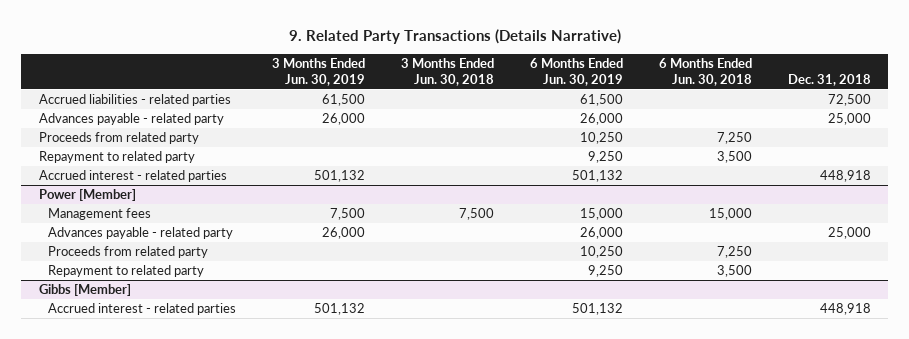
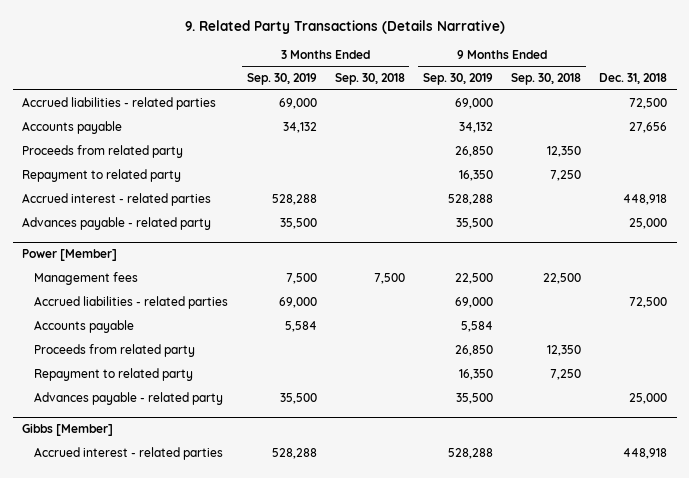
- | 3 Months Ended Jun. 30, 2019 | 3 Months Ended Jun. 30, 2018 | 6 Months Ended Jun. 30, 2019 | 6 Months Ended Jun. 30, 2018 | Dec. 31, 2018
+ | 3 Months Ended Sep. 30, 2019 | 3 Months Ended Sep. 30, 2018 | 9 Months Ended Sep. 30, 2019 | 9 Months Ended Sep. 30, 2018 | Dec. 31, 2018
+ Accounts payable | 34,132 | | 34,132 | | 27,656
moved down: Advances payable - related party | 35,500 | | 35,500 | | 25,000
@ Power [Member]
+ Accrued liabilities - related parties | 69,000 | | 69,000 | | 72,500
+ Accounts payable | 5,584 | | 5,584 | |
moved down: Advances payable - related party | 35,500 | | 35,500 | | 25,000

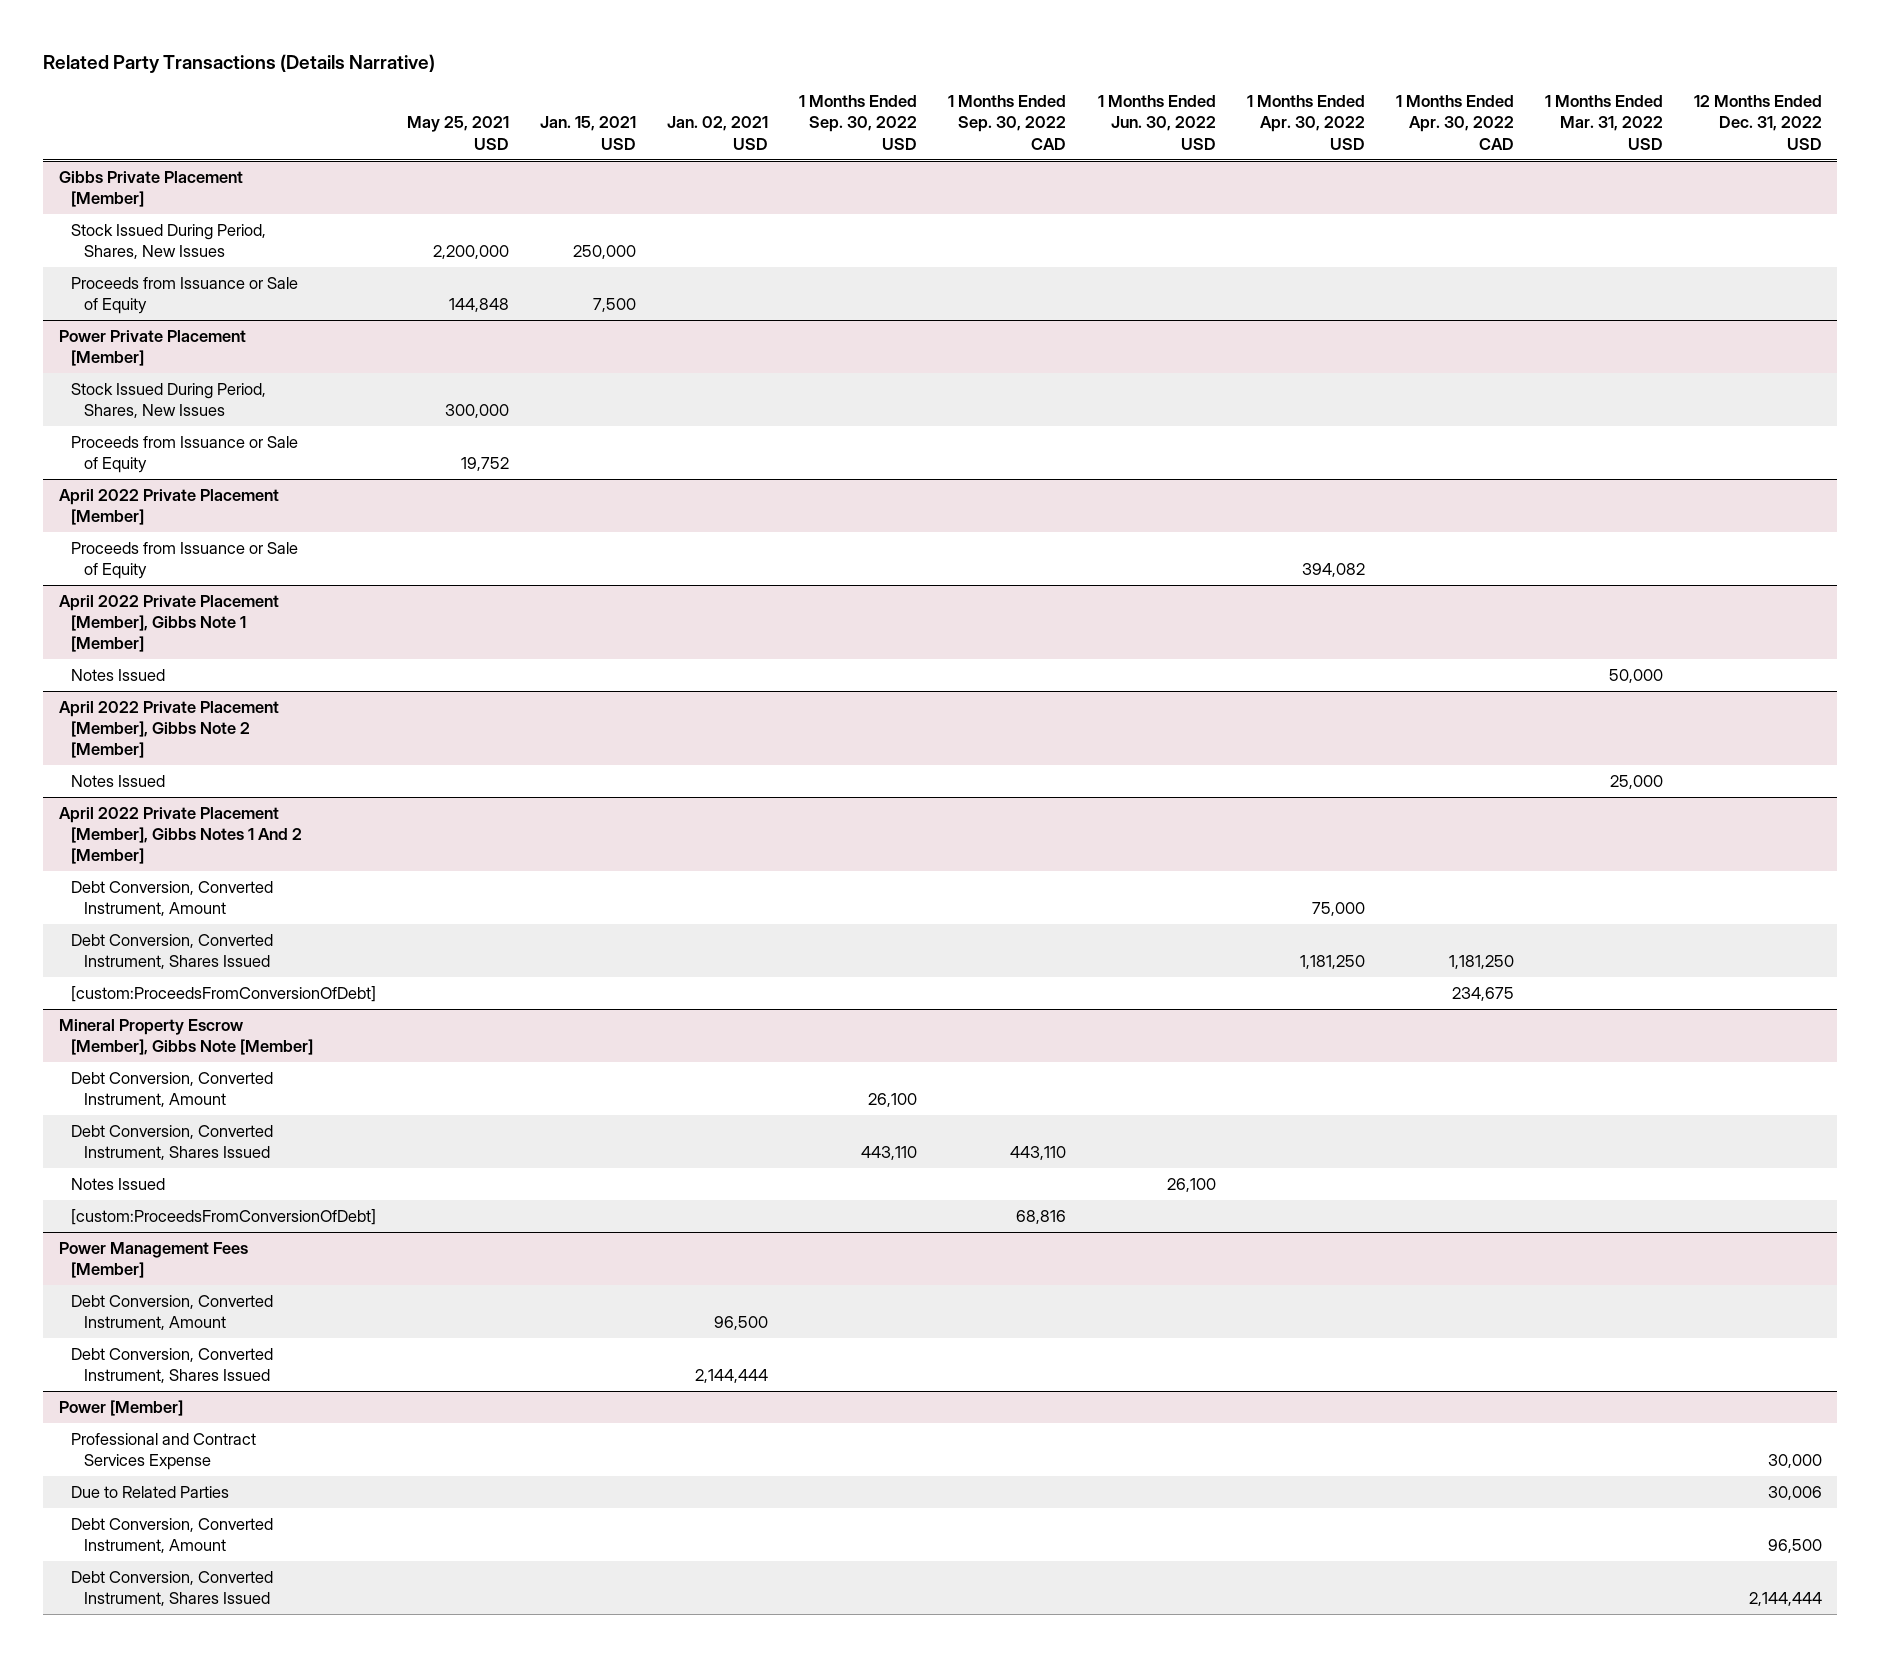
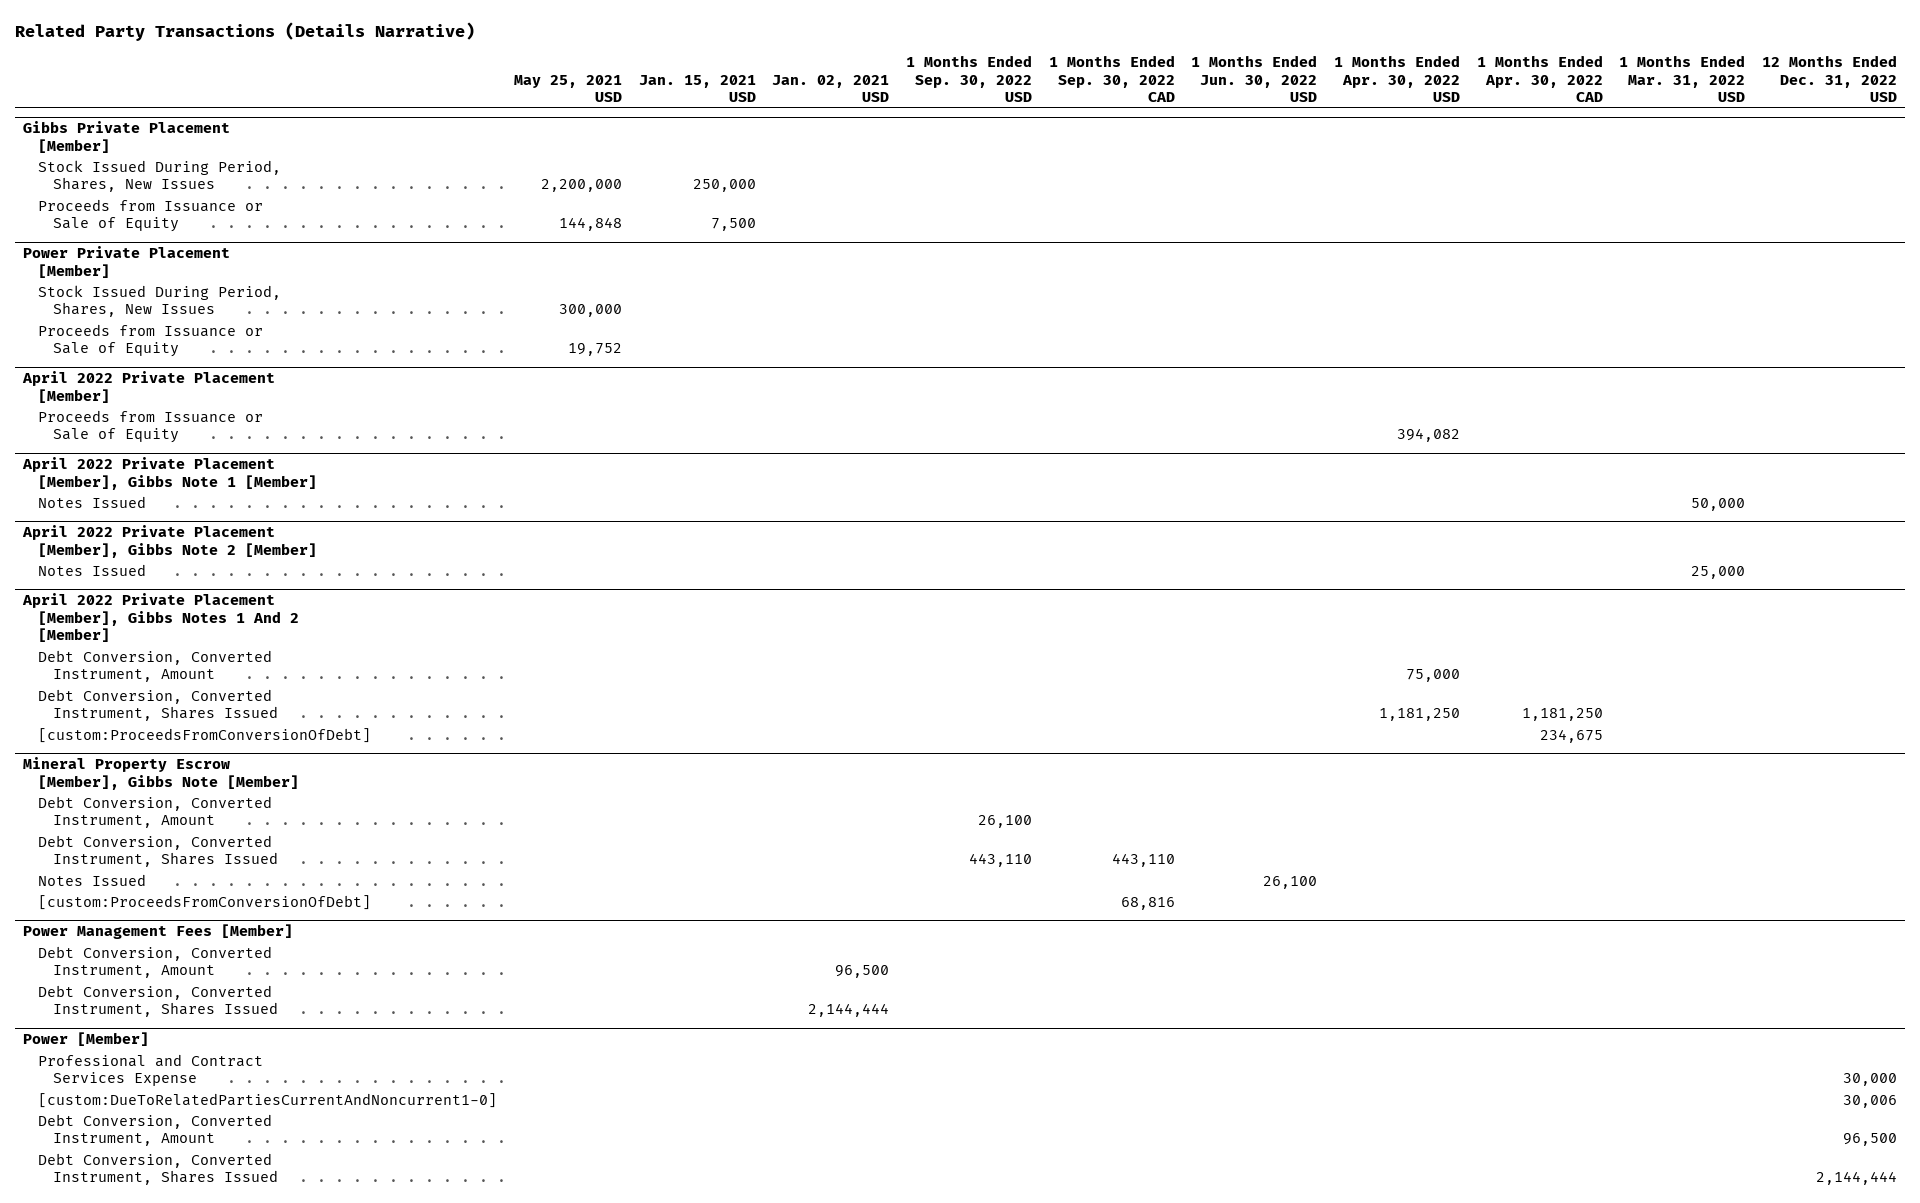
@ Power [Member]
- Due to Related Parties | | | | | | | | | | 30,006
+ [custom:DueToRelatedPartiesCurrentAndNoncurrent1-0] | | | | | | | | | | 30,006

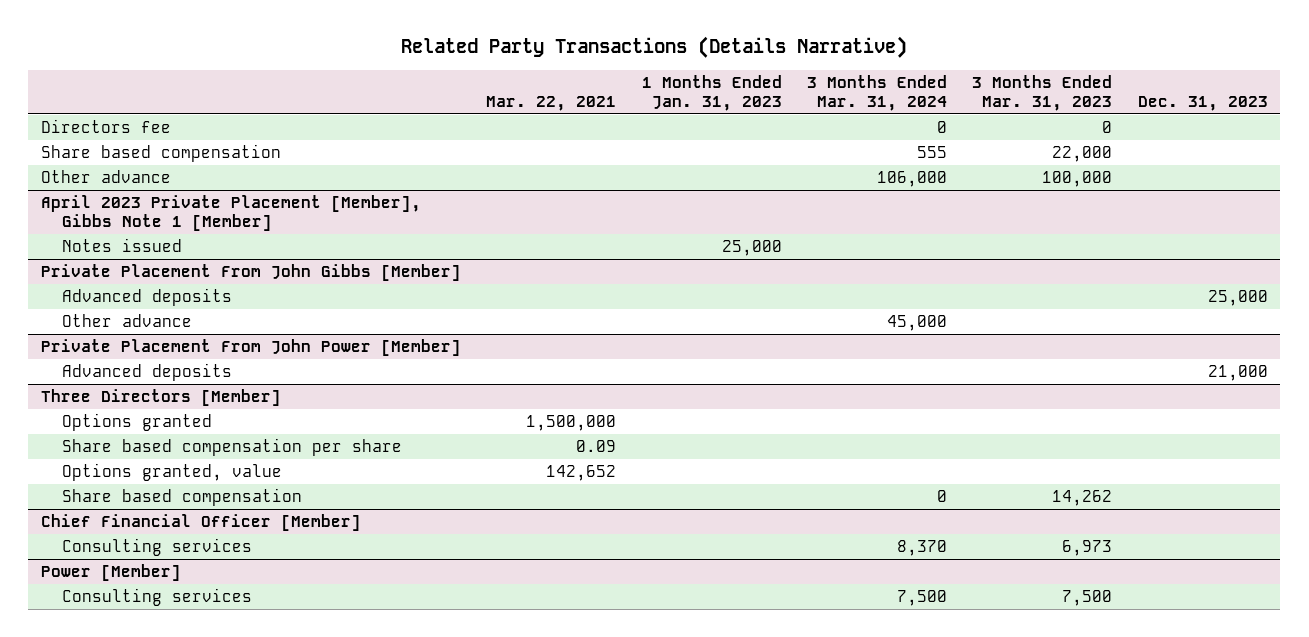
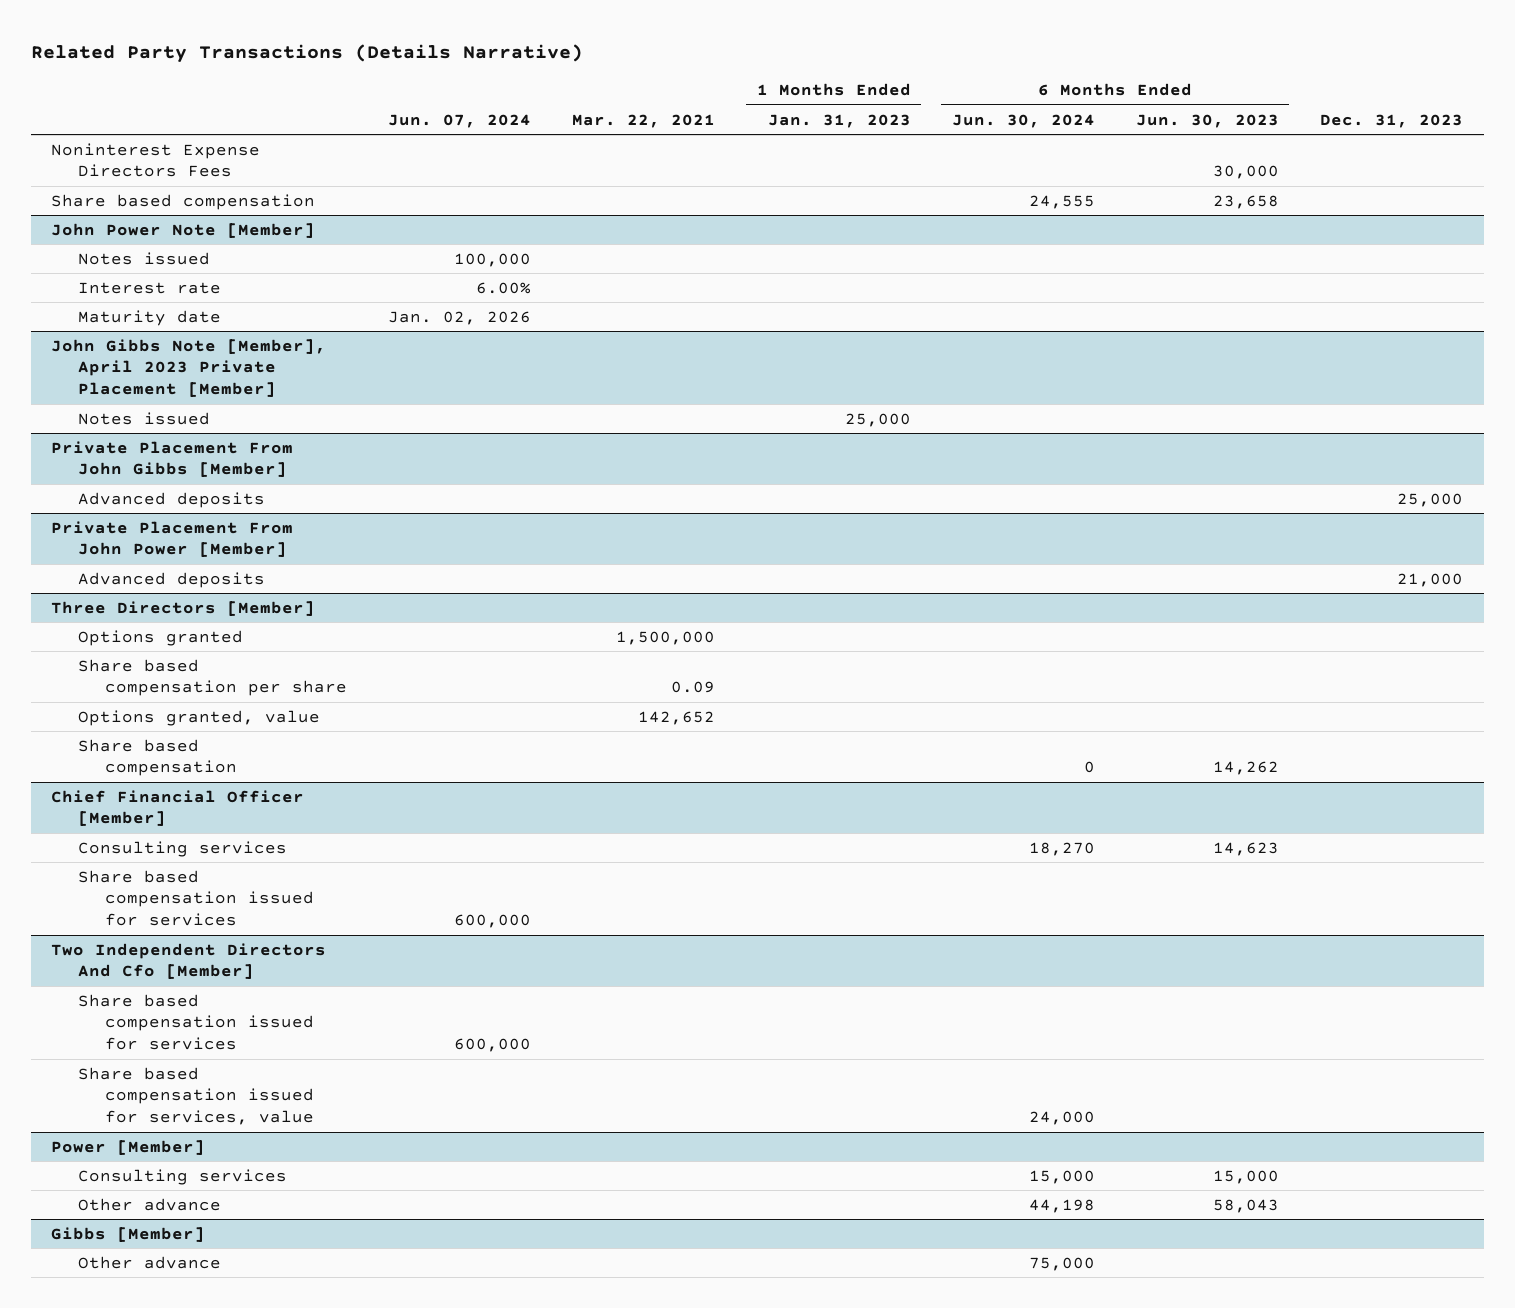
- | Mar. 22, 2021 | 1 Months Ended Jan. 31, 2023 | 3 Months Ended Mar. 31, 2024 | 3 Months Ended Mar. 31, 2023 | Dec. 31, 2023
+ | Jun. 07, 2024 | Mar. 22, 2021 | 1 Months Ended Jan. 31, 2023 | 6 Months Ended Jun. 30, 2024 | 6 Months Ended Jun. 30, 2023 | Dec. 31, 2023
- Directors fee | | | 0 | 0 |
+ Noninterest Expense Directors Fees | | | | | 30,000 |
- Other advance | | | 106,000 | 100,000 |
- April 2023 Private Placement [Member], Gibbs Note 1 [Member]
+ John Power Note [Member]
+ Notes issued | 100,000 | | | | |
+ Interest rate | 6.00% | | | | |
+ Maturity date | Jan. 02, 2026 | | | | |
+ John Gibbs Note [Member], April 2023 Private Placement [Member]
@ Private Placement From John Gibbs [Member]
- Other advance | | | 45,000 | |
@ Chief Financial Officer [Member]
+ Share based compensation issued for services | 600,000 | | | | |
+ Two Independent Directors And Cfo [Member]
+ Share based compensation issued for services | 600,000 | | | | |
+ Share based compensation issued for services, value | | | | 24,000 | |
@ Power [Member]
+ Other advance | | | | 44,198 | 58,043 |
+ Gibbs [Member]
+ Other advance | | | | 75,000 | |

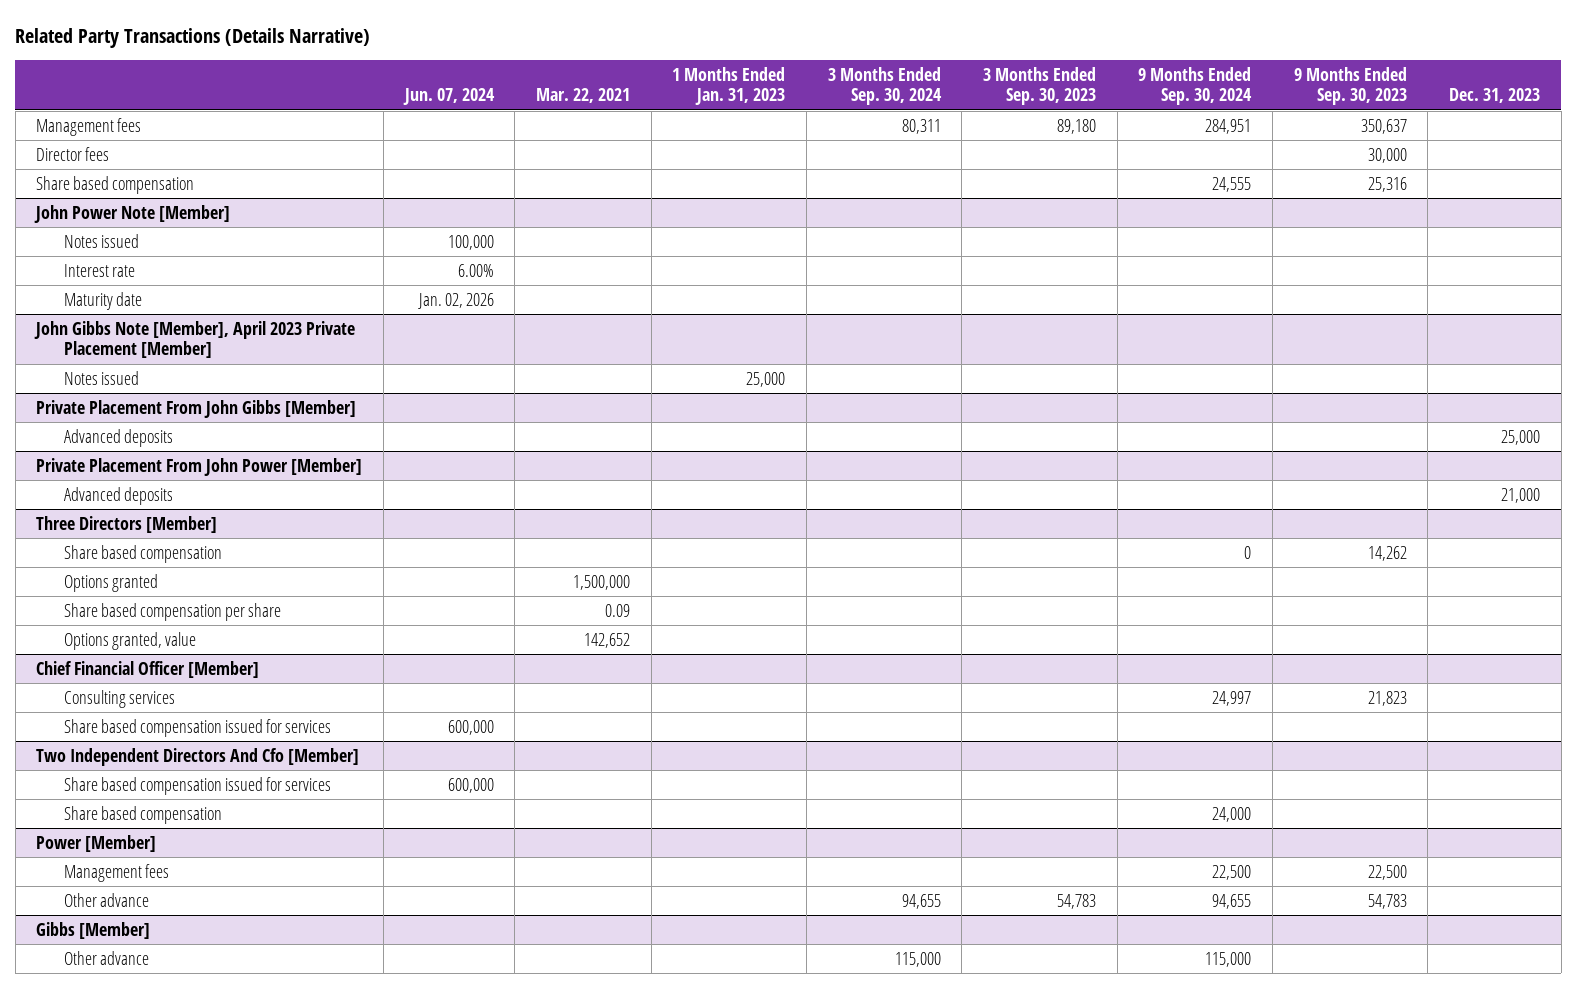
- | Jun. 07, 2024 | Mar. 22, 2021 | 1 Months Ended Jan. 31, 2023 | 6 Months Ended Jun. 30, 2024 | 6 Months Ended Jun. 30, 2023 | Dec. 31, 2023
+ | Jun. 07, 2024 | Mar. 22, 2021 | 1 Months Ended Jan. 31, 2023 | 3 Months Ended Sep. 30, 2024 | 3 Months Ended Sep. 30, 2023 | 9 Months Ended Sep. 30, 2024 | 9 Months Ended Sep. 30, 2023 | Dec. 31, 2023
- Noninterest Expense Directors Fees | | | | | 30,000 |
+ Management fees | | | | 80,311 | 89,180 | 284,951 | 350,637 |
+ Director fees | | | | | | | 30,000 |
@ Three Directors [Member]
moved up: Share based compensation | | | | | | 0 | 14,262 |
@ Two Independent Directors And Cfo [Member]
- Share based compensation issued for services, value | | | | 24,000 | |
+ Share based compensation | | | | | | 24,000 | |
@ Power [Member]
- Consulting services | | | | 15,000 | 15,000 |
+ Management fees | | | | | | 22,500 | 22,500 |

